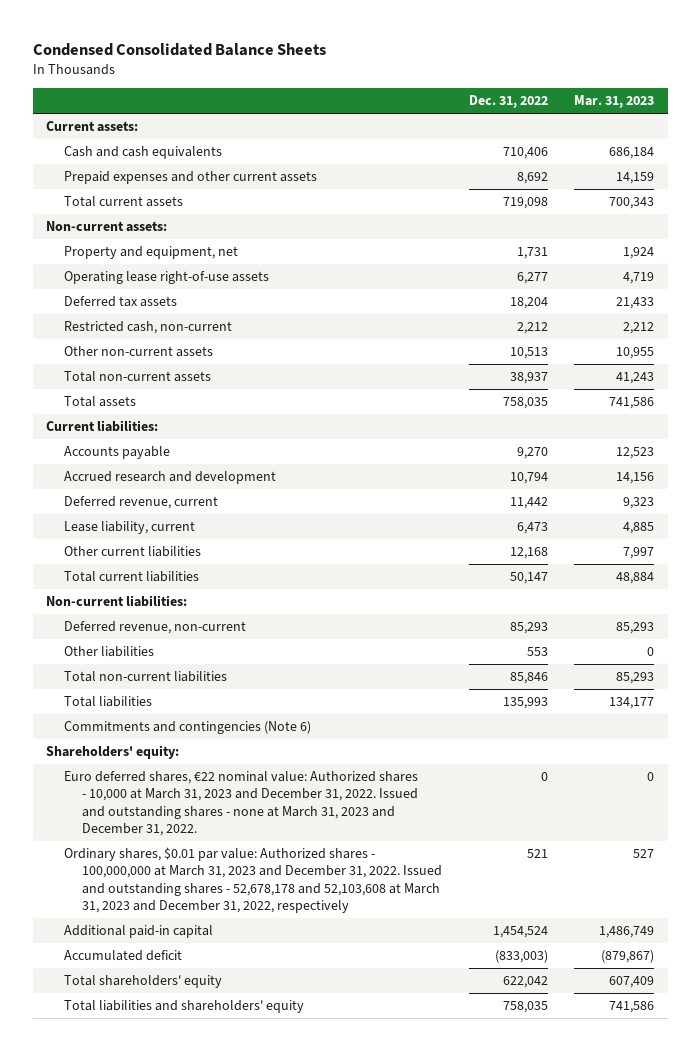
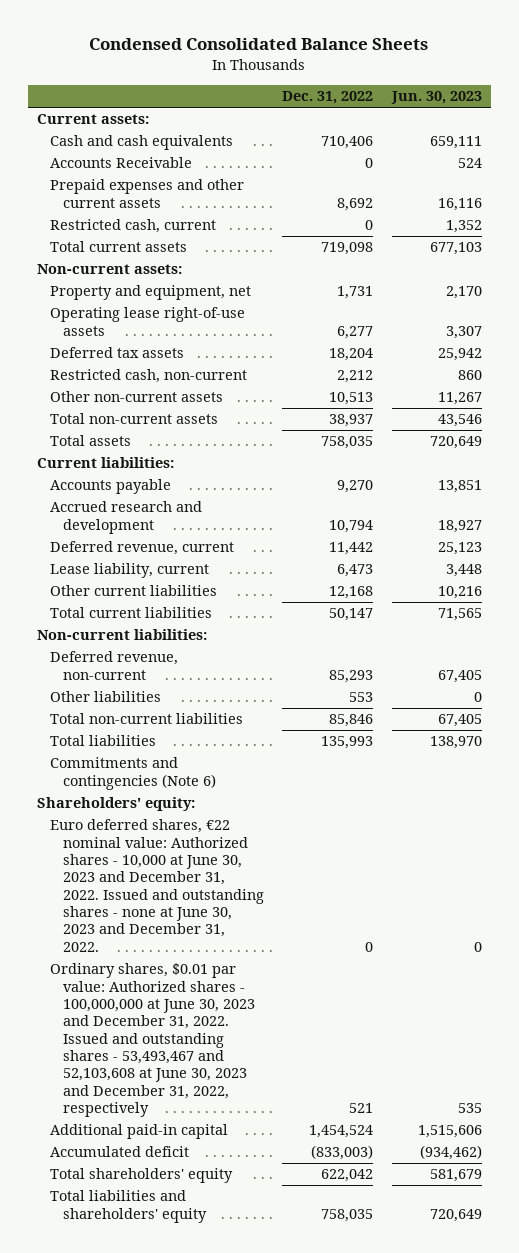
- | Dec. 31, 2022 | Mar. 31, 2023
+ | Dec. 31, 2022 | Jun. 30, 2023
+ Accounts Receivable | 0 | 524
+ Restricted cash, current | 0 | 1,352
- Euro deferred shares, €22 nominal value: Authorized shares - 10,000 at March 31, 2023 and December 31, 2022. Issued and outstanding shares - none at March 31, 2023 and December 31, 2022. | 0 | 0
- Ordinary shares, $0.01 par value: Authorized shares - 100,000,000 at March 31, 2023 and December 31, 2022. Issued and outstanding shares - 52,678,178 and 52,103,608 at March 31, 2023 and December 31, 2022, respectively | 521 | 527
+ Euro deferred shares, €22 nominal value: Authorized shares - 10,000 at June 30, 2023 and December 31, 2022. Issued and outstanding shares - none at June 30, 2023 and December 31, 2022. | 0 | 0
+ Ordinary shares, $0.01 par value: Authorized shares - 100,000,000 at June 30, 2023 and December 31, 2022. Issued and outstanding shares - 53,493,467 and 52,103,608 at June 30, 2023 and December 31, 2022, respectively | 521 | 535

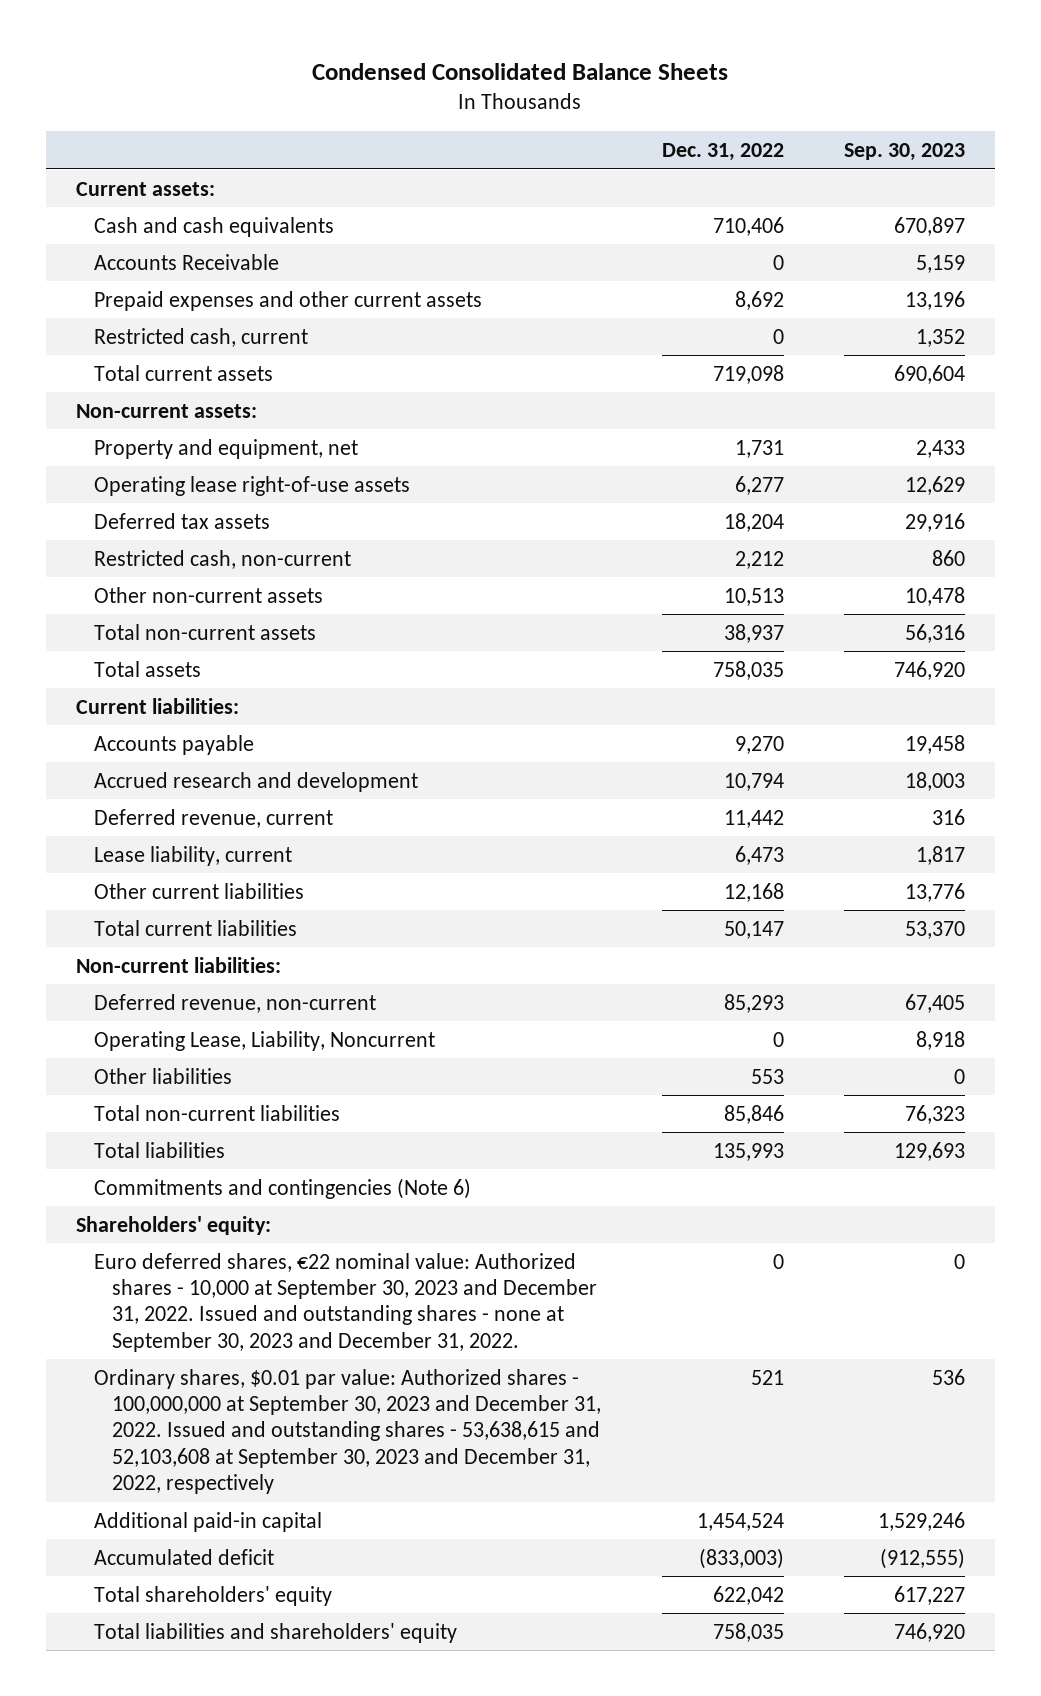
- | Dec. 31, 2022 | Jun. 30, 2023
+ | Dec. 31, 2022 | Sep. 30, 2023
+ Operating Lease, Liability, Noncurrent | 0 | 8,918
- Euro deferred shares, €22 nominal value: Authorized shares - 10,000 at June 30, 2023 and December 31, 2022. Issued and outstanding shares - none at June 30, 2023 and December 31, 2022. | 0 | 0
- Ordinary shares, $0.01 par value: Authorized shares - 100,000,000 at June 30, 2023 and December 31, 2022. Issued and outstanding shares - 53,493,467 and 52,103,608 at June 30, 2023 and December 31, 2022, respectively | 521 | 535
+ Euro deferred shares, €22 nominal value: Authorized shares - 10,000 at September 30, 2023 and December 31, 2022. Issued and outstanding shares - none at September 30, 2023 and December 31, 2022. | 0 | 0
+ Ordinary shares, $0.01 par value: Authorized shares - 100,000,000 at September 30, 2023 and December 31, 2022. Issued and outstanding shares - 53,638,615 and 52,103,608 at September 30, 2023 and December 31, 2022, respectively | 521 | 536

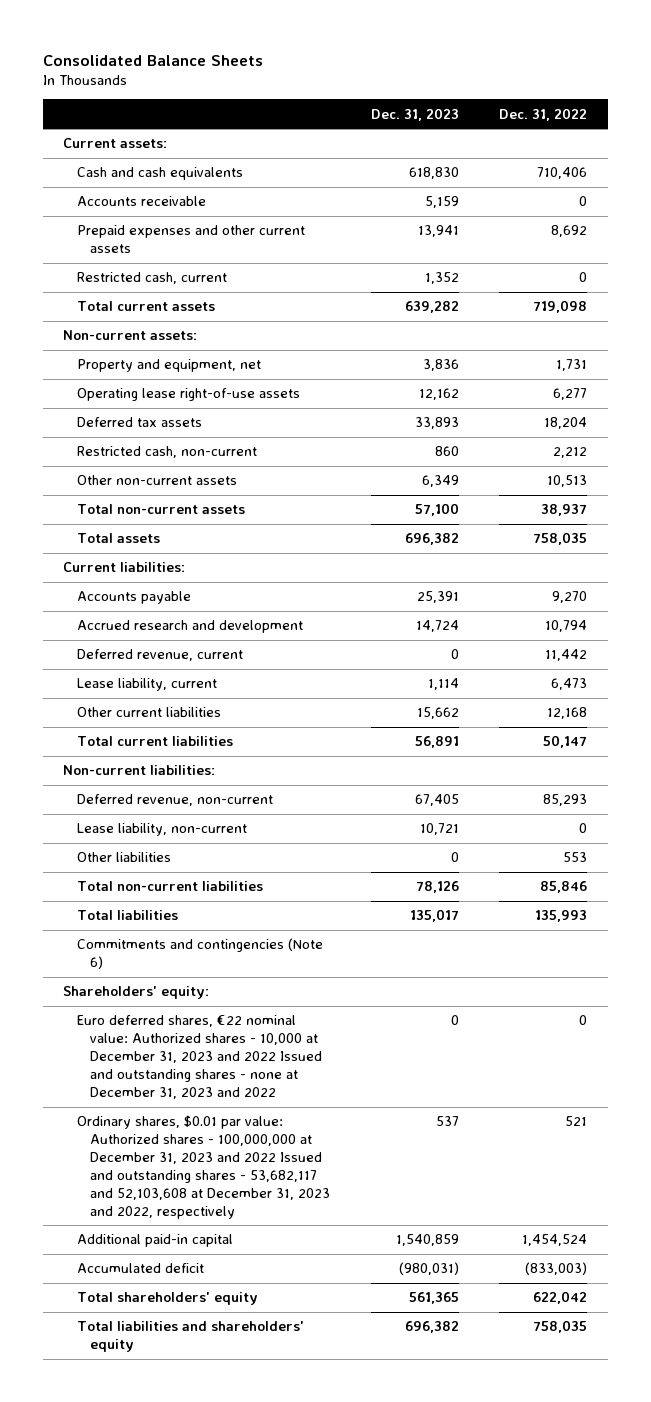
- Condensed Consolidated Balance Sheets
+ Consolidated Balance Sheets
- | Dec. 31, 2022 | Sep. 30, 2023
+ | Dec. 31, 2023 | Dec. 31, 2022
- Accounts Receivable | 0 | 5,159
+ Accounts receivable | 5,159 | 0
- Operating Lease, Liability, Noncurrent | 0 | 8,918
+ Lease liability, non-current | 10,721 | 0
- Euro deferred shares, €22 nominal value: Authorized shares - 10,000 at September 30, 2023 and December 31, 2022. Issued and outstanding shares - none at September 30, 2023 and December 31, 2022. | 0 | 0
- Ordinary shares, $0.01 par value: Authorized shares - 100,000,000 at September 30, 2023 and December 31, 2022. Issued and outstanding shares - 53,638,615 and 52,103,608 at September 30, 2023 and December 31, 2022, respectively | 521 | 536
+ Euro deferred shares, €22 nominal value: Authorized shares - 10,000 at December 31, 2023 and 2022 Issued and outstanding shares - none at December 31, 2023 and 2022 | 0 | 0
+ Ordinary shares, $0.01 par value: Authorized shares - 100,000,000 at December 31, 2023 and 2022 Issued and outstanding shares - 53,682,117 and 52,103,608 at December 31, 2023 and 2022, respectively | 537 | 521

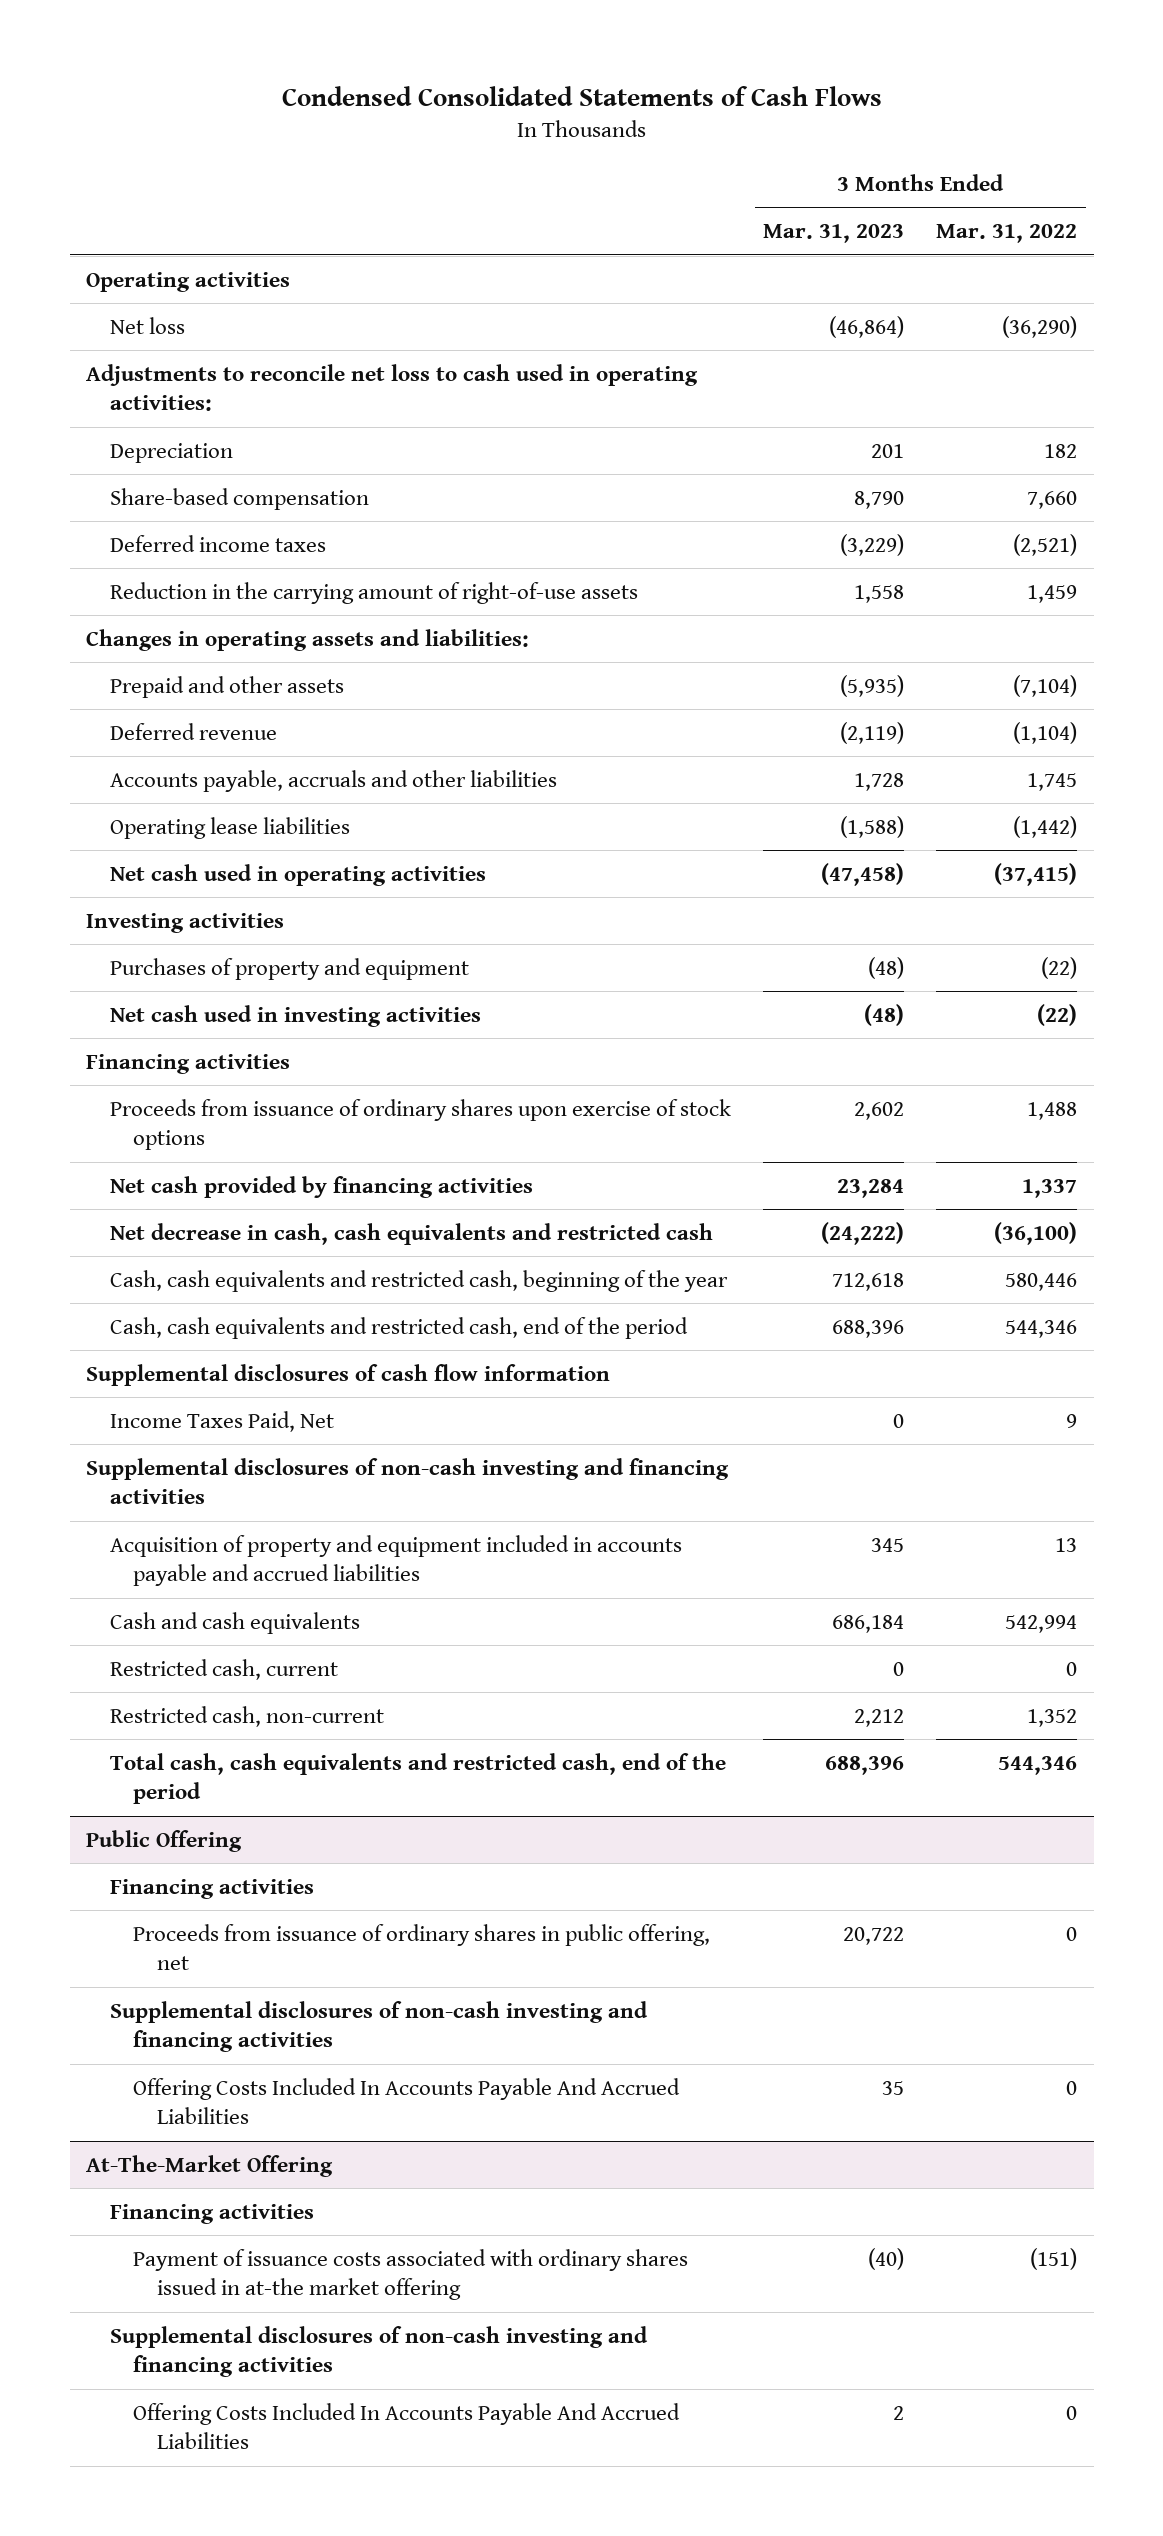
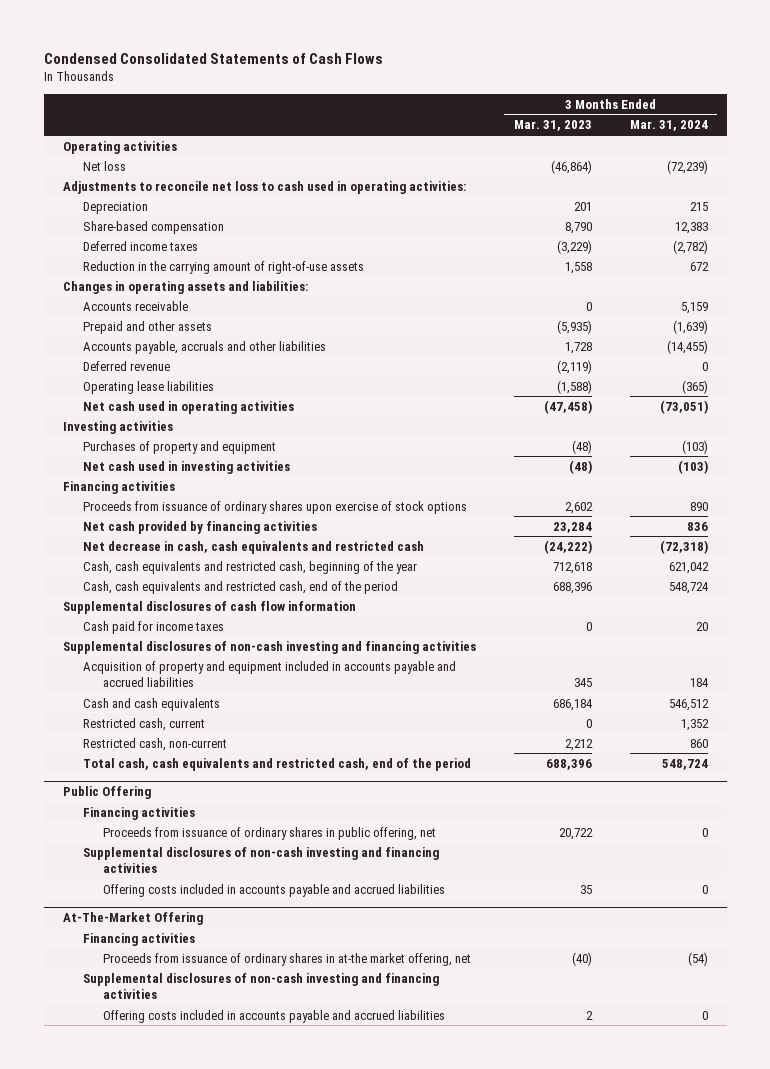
- | 3 Months Ended Mar. 31, 2023 | 3 Months Ended Mar. 31, 2022
+ | 3 Months Ended Mar. 31, 2023 | 3 Months Ended Mar. 31, 2024
+ Accounts receivable | 0 | 5,159
moved down: Deferred revenue | (2,119) | 0
- Income Taxes Paid, Net | 0 | 9
+ Cash paid for income taxes | 0 | 20
@ Public Offering
- Offering Costs Included In Accounts Payable And Accrued Liabilities | 35 | 0
+ Offering costs included in accounts payable and accrued liabilities | 35 | 0
@ At-The-Market Offering
- Payment of issuance costs associated with ordinary shares issued in at-the market offering | (40) | (151)
+ Proceeds from issuance of ordinary shares in at-the market offering, net | (40) | (54)
- Offering Costs Included In Accounts Payable And Accrued Liabilities | 2 | 0
+ Offering costs included in accounts payable and accrued liabilities | 2 | 0

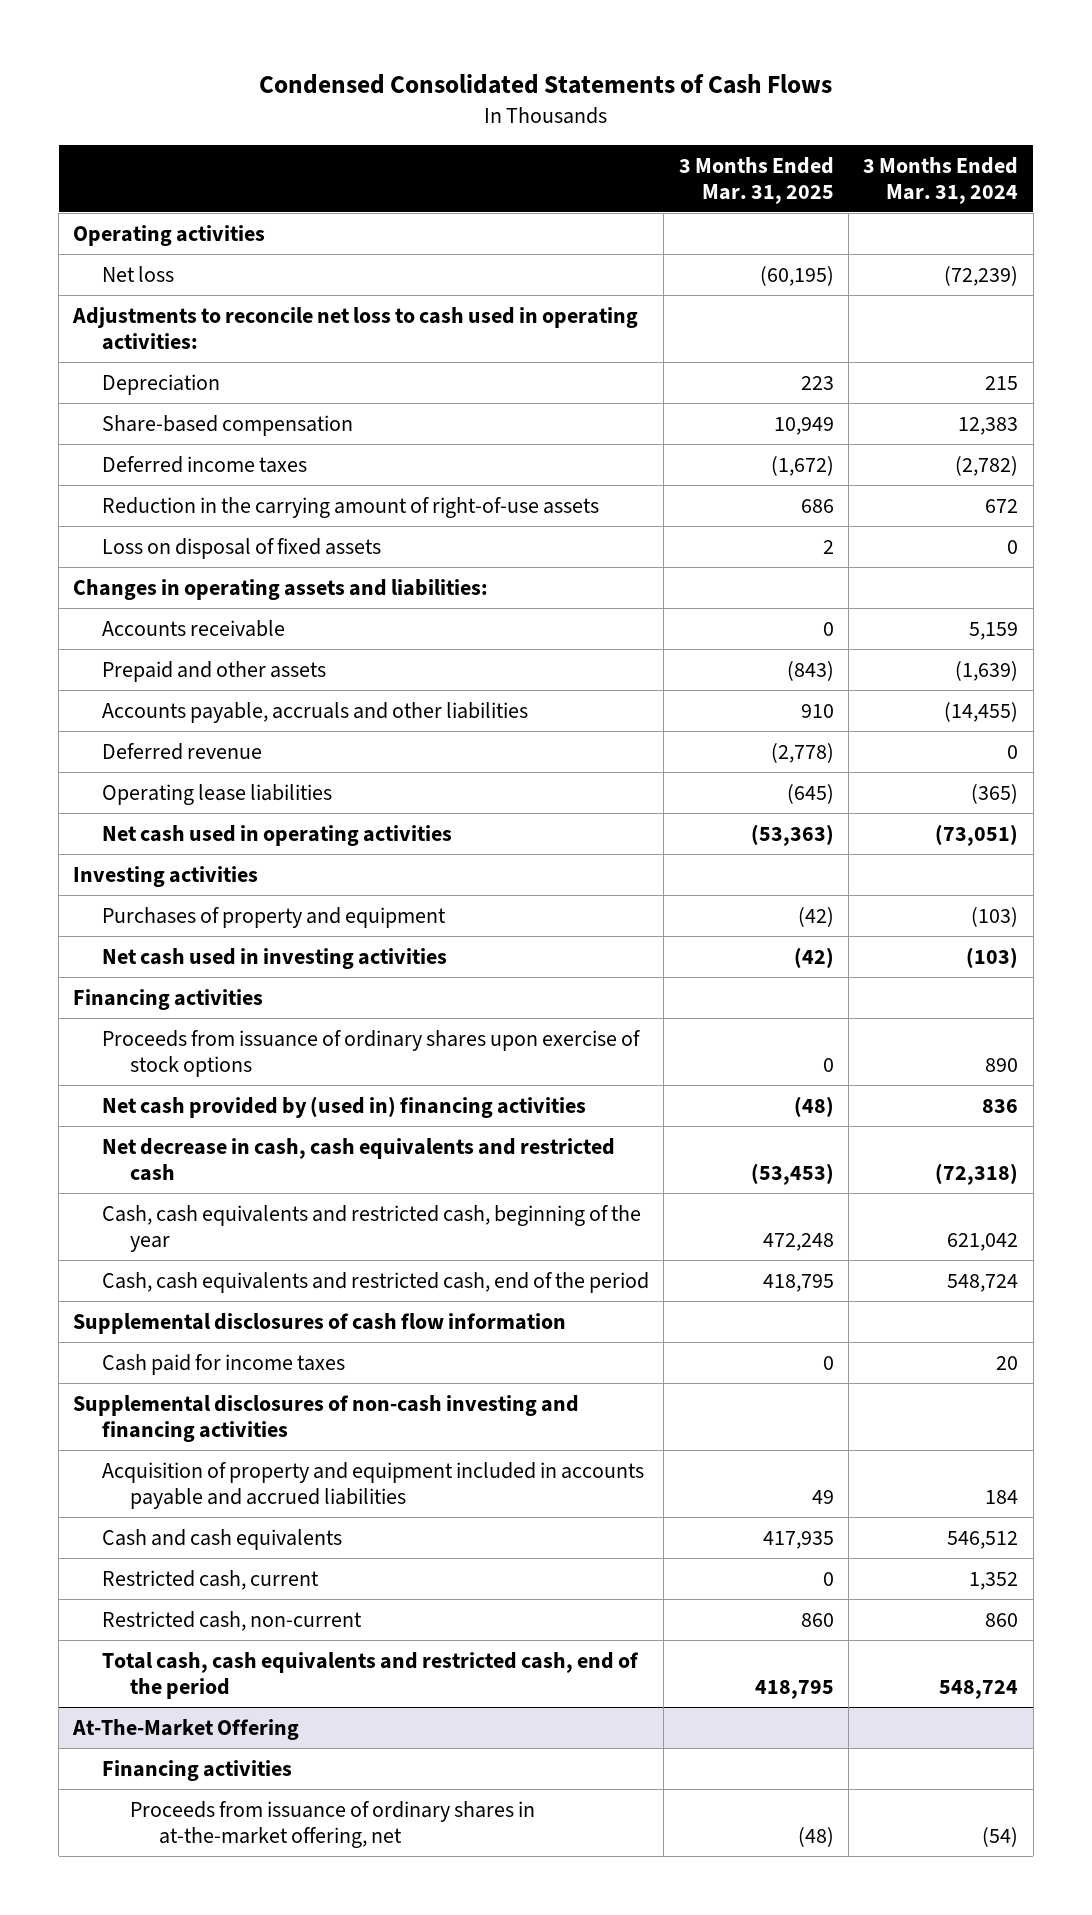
- | 3 Months Ended Mar. 31, 2023 | 3 Months Ended Mar. 31, 2024
+ | 3 Months Ended Mar. 31, 2025 | 3 Months Ended Mar. 31, 2024
+ Loss on disposal of fixed assets | 2 | 0
- Net cash provided by financing activities | 23,284 | 836
+ Net cash provided by (used in) financing activities | (48) | 836
- Public Offering
- Financing activities
- Proceeds from issuance of ordinary shares in public offering, net | 20,722 | 0
- Supplemental disclosures of non-cash investing and financing activities
- Offering costs included in accounts payable and accrued liabilities | 35 | 0
@ At-The-Market Offering
- Proceeds from issuance of ordinary shares in at-the market offering, net | (40) | (54)
- Supplemental disclosures of non-cash investing and financing activities
- Offering costs included in accounts payable and accrued liabilities | 2 | 0
+ Proceeds from issuance of ordinary shares in at-the-market offering, net | (48) | (54)

